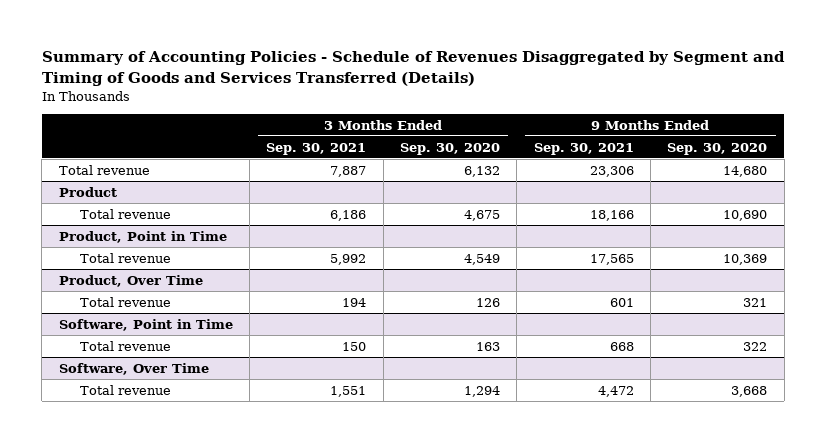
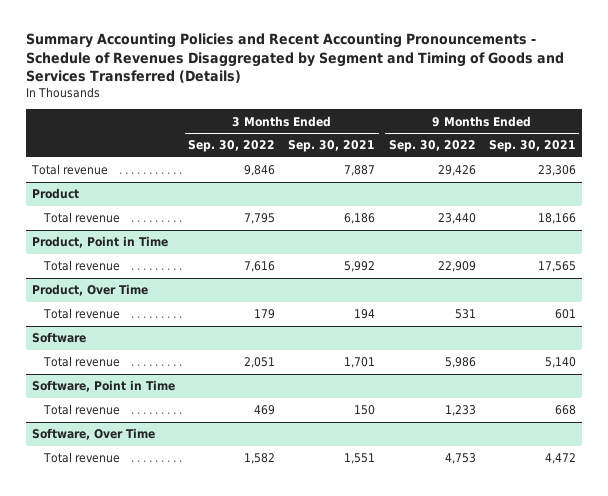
- Summary of Accounting Policies - Schedule of Revenues Disaggregated by Segment and Timing of Goods and Services Transferred (Details)
+ Summary Accounting Policies and Recent Accounting Pronouncements - Schedule of Revenues Disaggregated by Segment and Timing of Goods and Services Transferred (Details)
- | 3 Months Ended Sep. 30, 2021 | 3 Months Ended Sep. 30, 2020 | 9 Months Ended Sep. 30, 2021 | 9 Months Ended Sep. 30, 2020
+ | 3 Months Ended Sep. 30, 2022 | 3 Months Ended Sep. 30, 2021 | 9 Months Ended Sep. 30, 2022 | 9 Months Ended Sep. 30, 2021
+ Software
+ Total revenue | 2,051 | 1,701 | 5,986 | 5,140

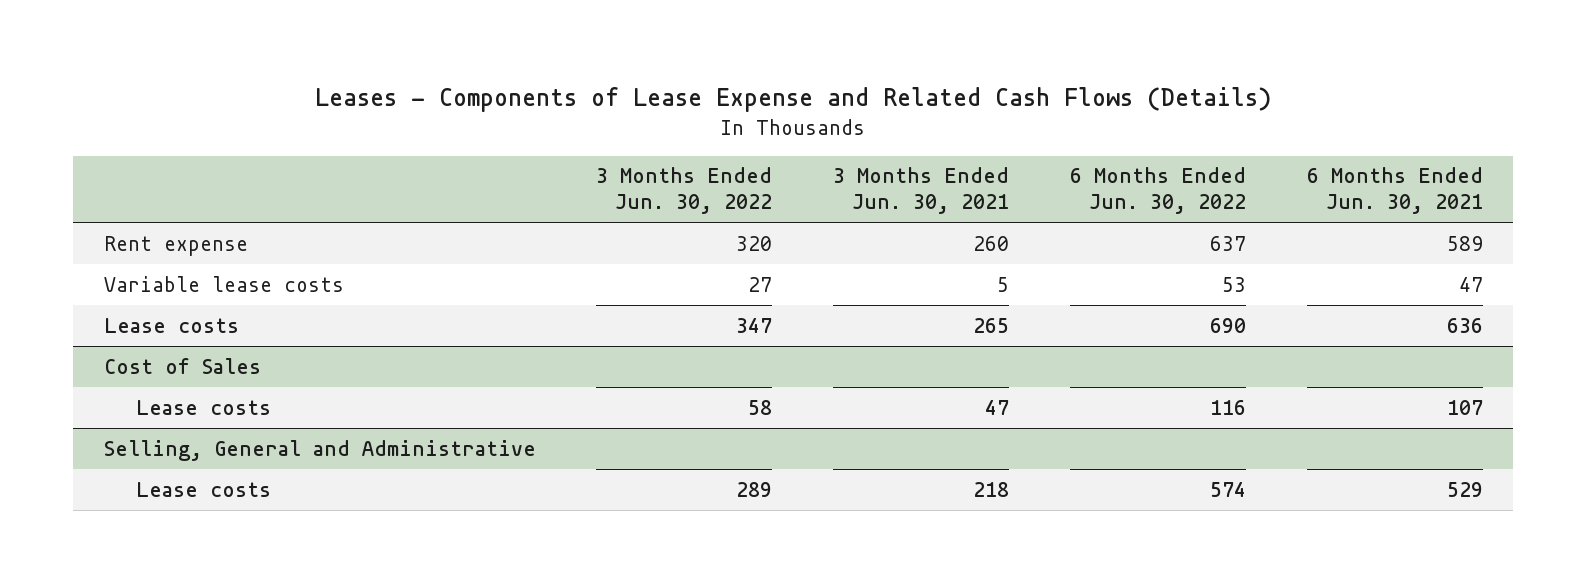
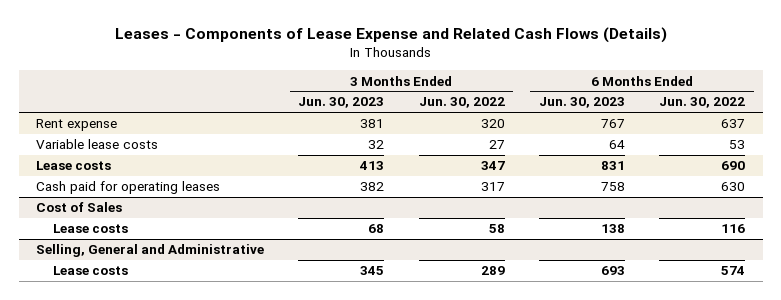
- | 3 Months Ended Jun. 30, 2022 | 3 Months Ended Jun. 30, 2021 | 6 Months Ended Jun. 30, 2022 | 6 Months Ended Jun. 30, 2021
+ | 3 Months Ended Jun. 30, 2023 | 3 Months Ended Jun. 30, 2022 | 6 Months Ended Jun. 30, 2023 | 6 Months Ended Jun. 30, 2022
+ Cash paid for operating leases | 382 | 317 | 758 | 630

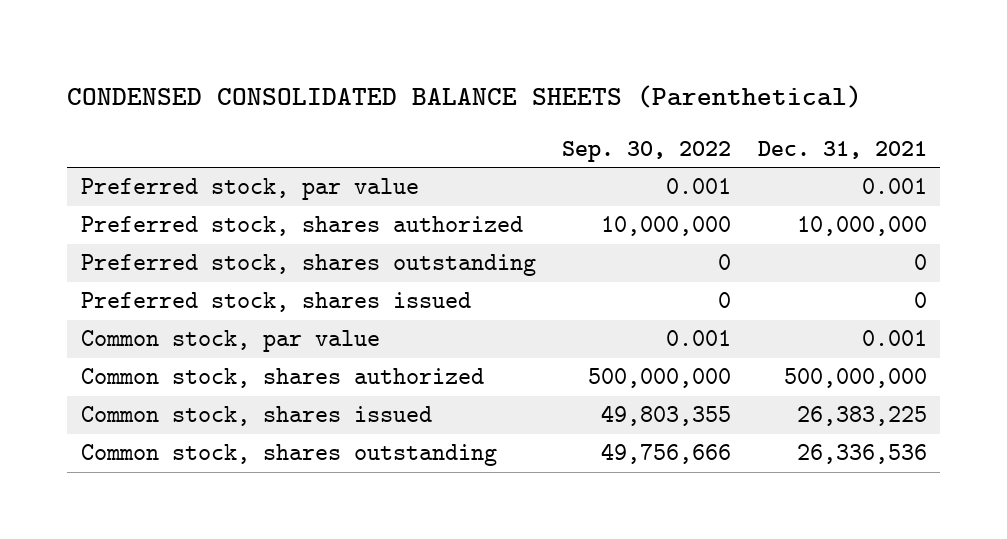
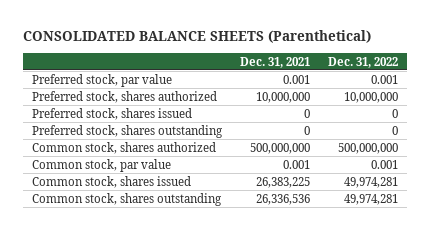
- CONDENSED CONSOLIDATED BALANCE SHEETS (Parenthetical)
+ CONSOLIDATED BALANCE SHEETS (Parenthetical)
- | Sep. 30, 2022 | Dec. 31, 2021
+ | Dec. 31, 2021 | Dec. 31, 2022
moved down: Preferred stock, shares outstanding | 0 | 0
moved down: Common stock, par value | 0.001 | 0.001

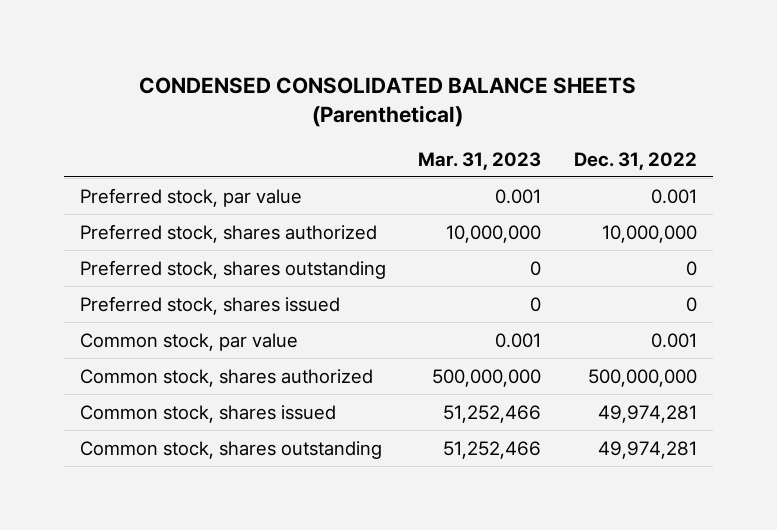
- CONSOLIDATED BALANCE SHEETS (Parenthetical)
+ CONDENSED CONSOLIDATED BALANCE SHEETS (Parenthetical)
- | Dec. 31, 2021 | Dec. 31, 2022
+ | Mar. 31, 2023 | Dec. 31, 2022
moved down: Preferred stock, shares issued | 0 | 0
moved down: Common stock, shares authorized | 500,000,000 | 500,000,000

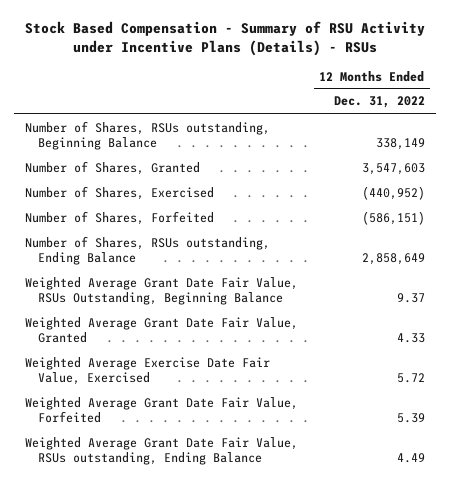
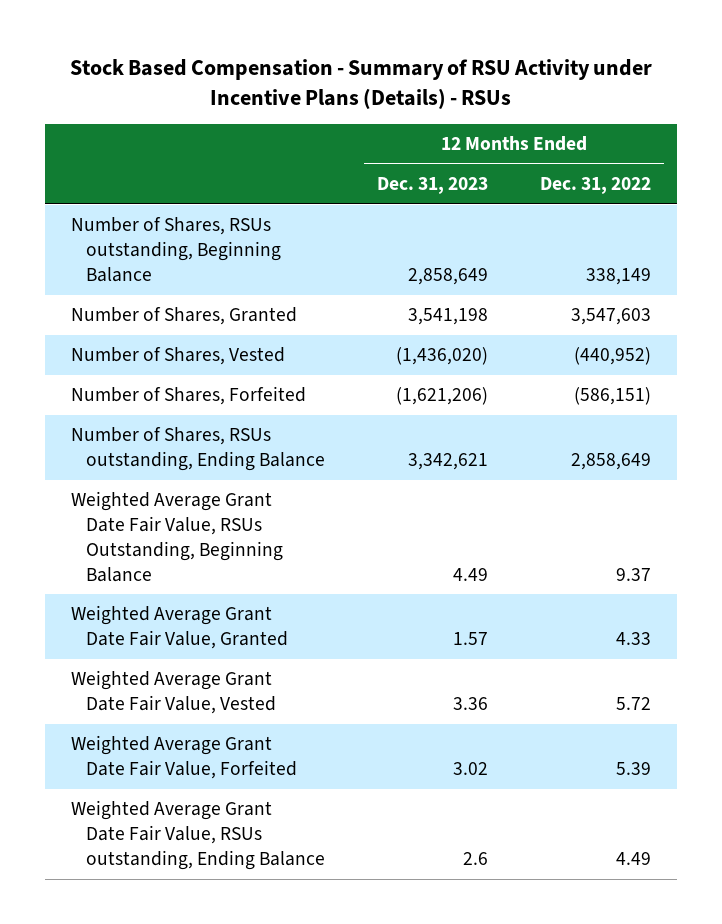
- | 12 Months Ended Dec. 31, 2022
+ | 12 Months Ended Dec. 31, 2023 | 12 Months Ended Dec. 31, 2022
- Number of Shares, Exercised | (440,952)
+ Number of Shares, Vested | (1,436,020) | (440,952)
- Weighted Average Exercise Date Fair Value, Exercised | 5.72
+ Weighted Average Grant Date Fair Value, Vested | 3.36 | 5.72

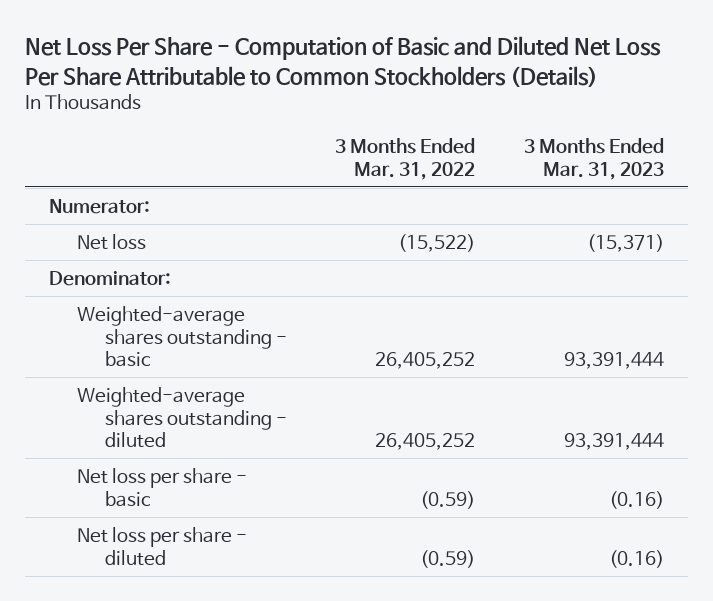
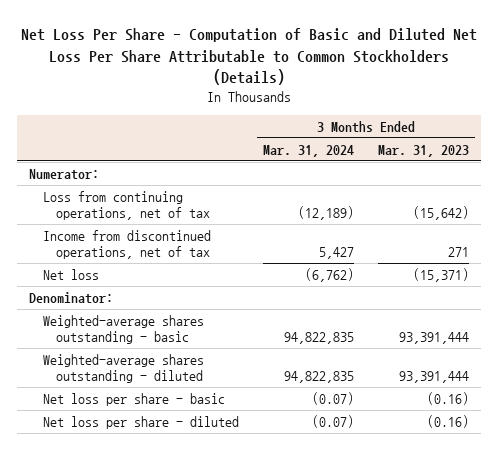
- | 3 Months Ended Mar. 31, 2022 | 3 Months Ended Mar. 31, 2023
+ | 3 Months Ended Mar. 31, 2024 | 3 Months Ended Mar. 31, 2023
+ Loss from continuing operations, net of tax | (12,189) | (15,642)
+ Income from discontinued operations, net of tax | 5,427 | 271

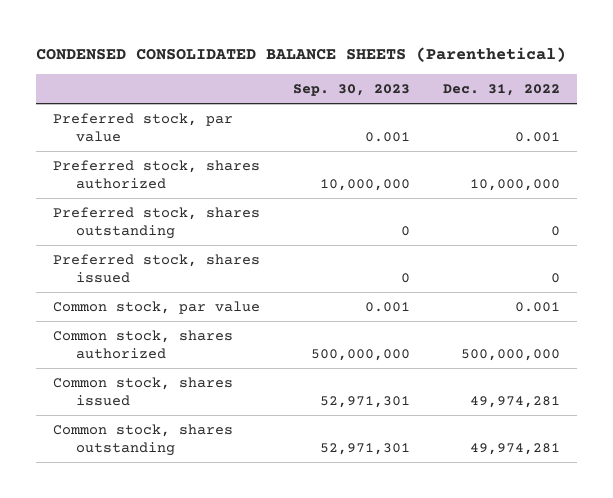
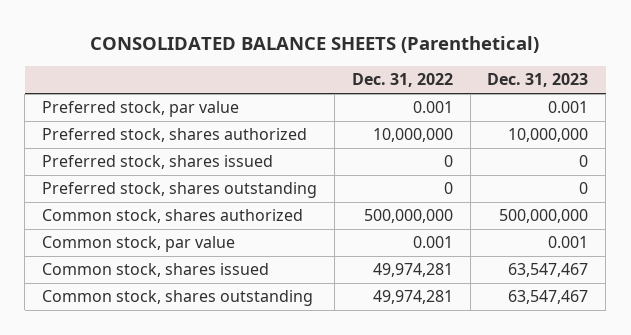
- CONDENSED CONSOLIDATED BALANCE SHEETS (Parenthetical)
+ CONSOLIDATED BALANCE SHEETS (Parenthetical)
- | Sep. 30, 2023 | Dec. 31, 2022
+ | Dec. 31, 2022 | Dec. 31, 2023
moved down: Preferred stock, shares outstanding | 0 | 0
moved down: Common stock, par value | 0.001 | 0.001

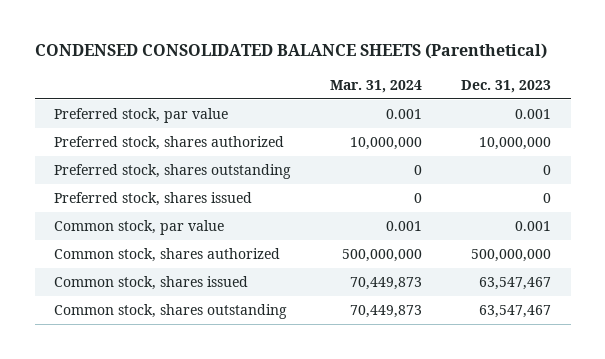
- CONSOLIDATED BALANCE SHEETS (Parenthetical)
+ CONDENSED CONSOLIDATED BALANCE SHEETS (Parenthetical)
- | Dec. 31, 2022 | Dec. 31, 2023
+ | Mar. 31, 2024 | Dec. 31, 2023
moved down: Preferred stock, shares issued | 0 | 0
moved down: Common stock, shares authorized | 500,000,000 | 500,000,000

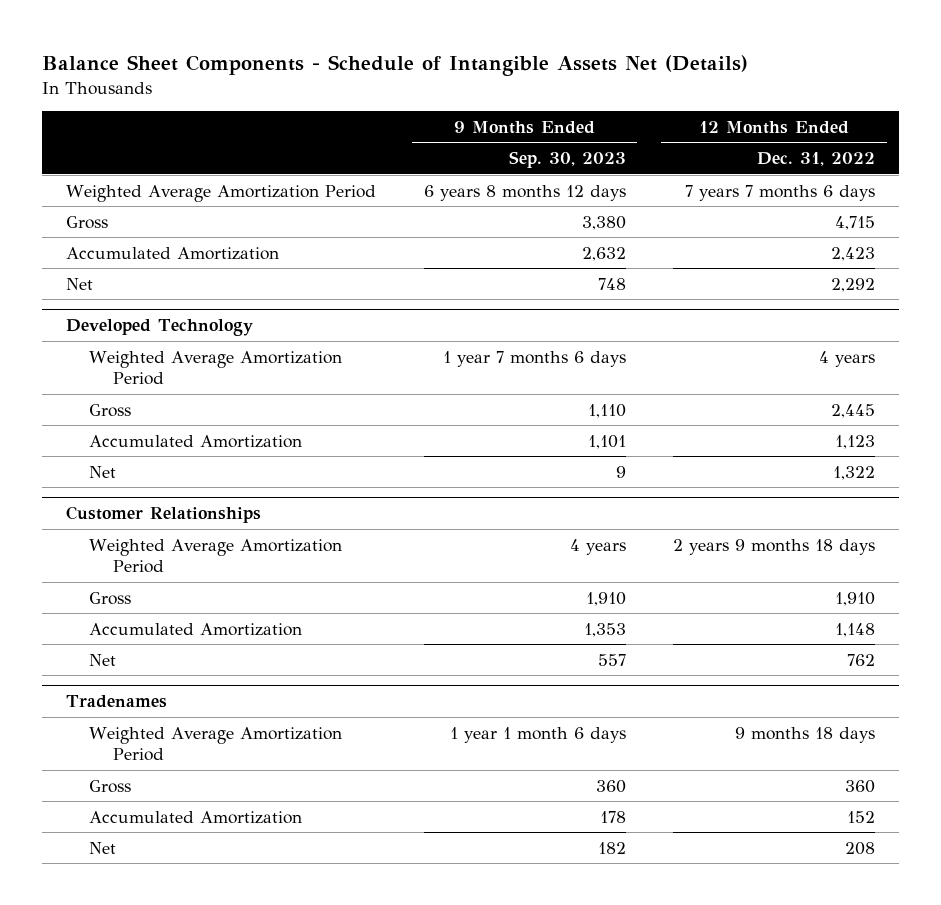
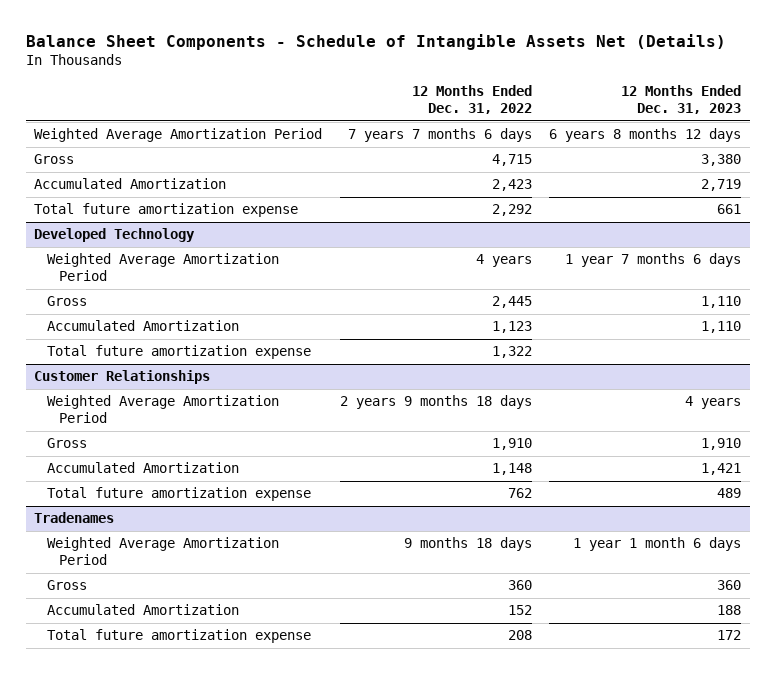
- | 9 Months Ended Sep. 30, 2023 | 12 Months Ended Dec. 31, 2022
+ | 12 Months Ended Dec. 31, 2022 | 12 Months Ended Dec. 31, 2023
- Net | 748 | 2,292
+ Total future amortization expense | 2,292 | 661
@ Developed Technology
- Net | 9 | 1,322
+ Total future amortization expense | 1,322 |
@ Customer Relationships
- Net | 557 | 762
+ Total future amortization expense | 762 | 489
@ Tradenames
- Net | 182 | 208
+ Total future amortization expense | 208 | 172

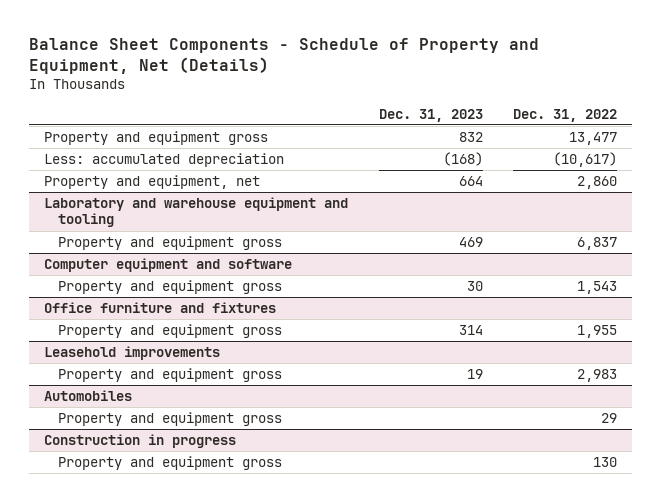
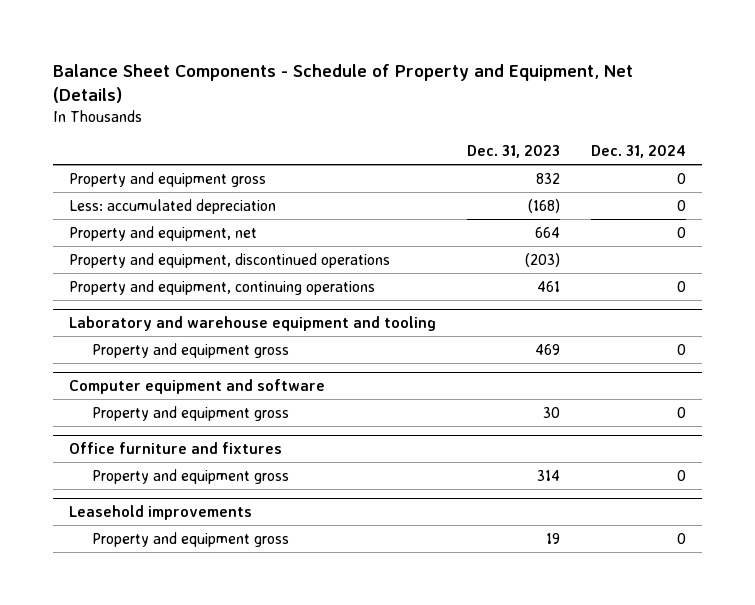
- | Dec. 31, 2023 | Dec. 31, 2022
+ | Dec. 31, 2023 | Dec. 31, 2024
+ Property and equipment, discontinued operations | (203) |
+ Property and equipment, continuing operations | 461 | 0
- Automobiles
- Property and equipment gross | | 29
- Construction in progress
- Property and equipment gross | | 130

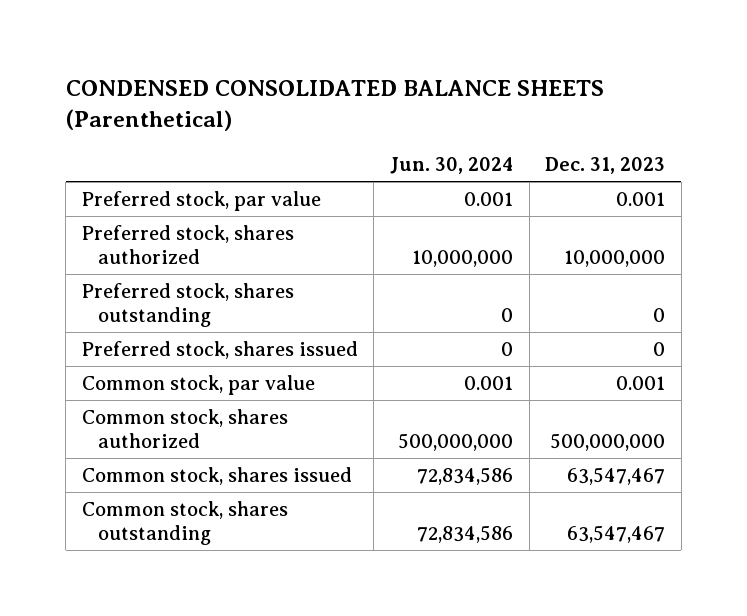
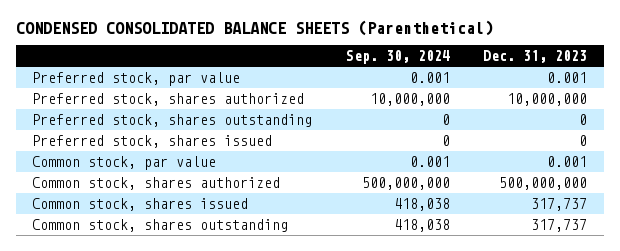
- | Jun. 30, 2024 | Dec. 31, 2023
+ | Sep. 30, 2024 | Dec. 31, 2023
- Common stock, shares issued | 72,834,586 | 63,547,467
- Common stock, shares outstanding | 72,834,586 | 63,547,467
+ Common stock, shares issued | 418,038 | 317,737
+ Common stock, shares outstanding | 418,038 | 317,737

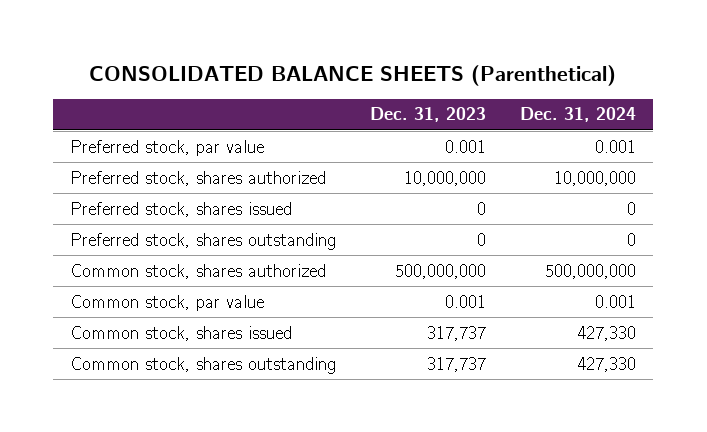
- CONDENSED CONSOLIDATED BALANCE SHEETS (Parenthetical)
+ CONSOLIDATED BALANCE SHEETS (Parenthetical)
- | Sep. 30, 2024 | Dec. 31, 2023
+ | Dec. 31, 2023 | Dec. 31, 2024
moved down: Preferred stock, shares outstanding | 0 | 0
moved down: Common stock, par value | 0.001 | 0.001

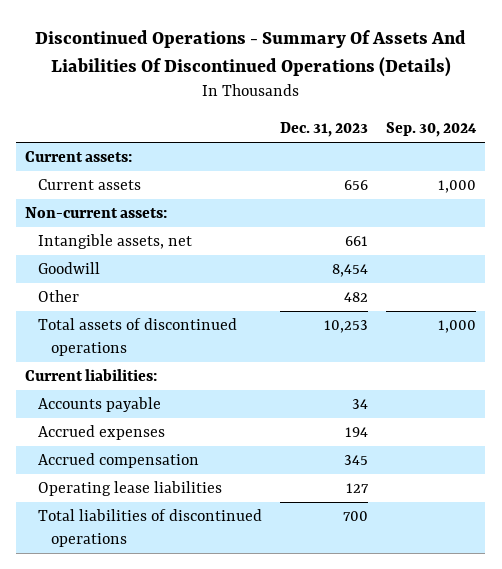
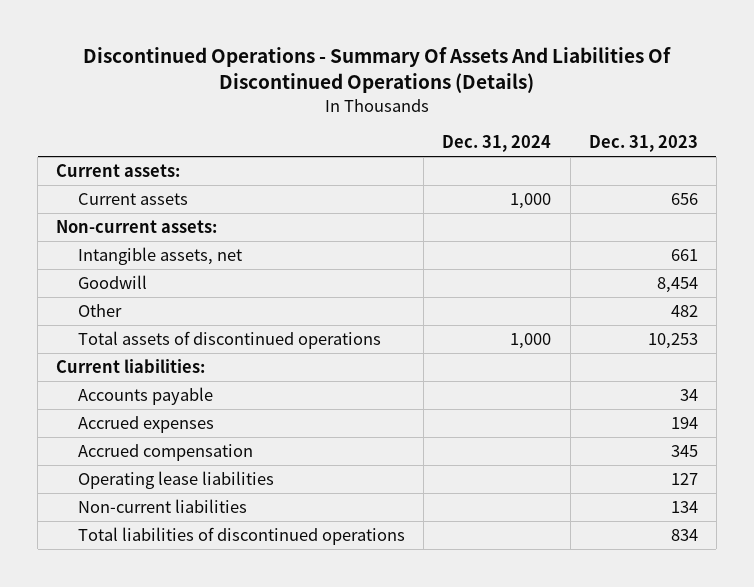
- | Dec. 31, 2023 | Sep. 30, 2024
+ | Dec. 31, 2024 | Dec. 31, 2023
- Total liabilities of discontinued operations | 700 |
+ Non-current liabilities | | 134
+ Total liabilities of discontinued operations | | 834

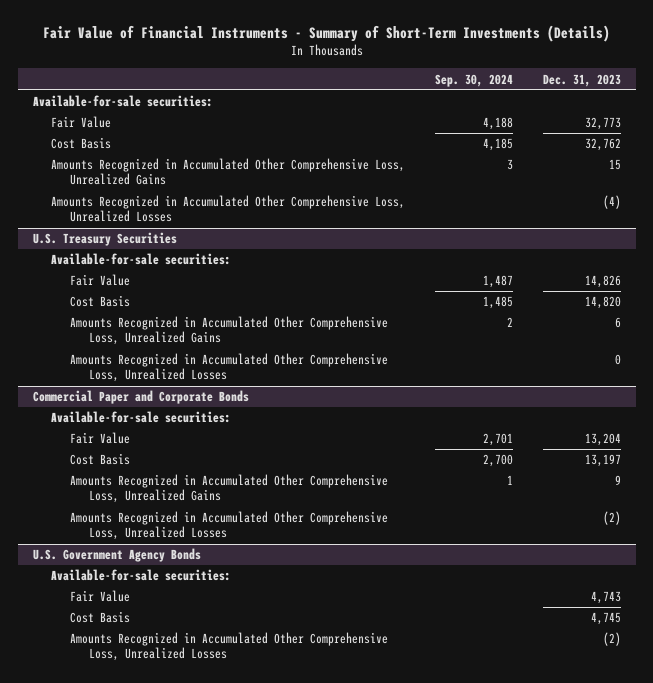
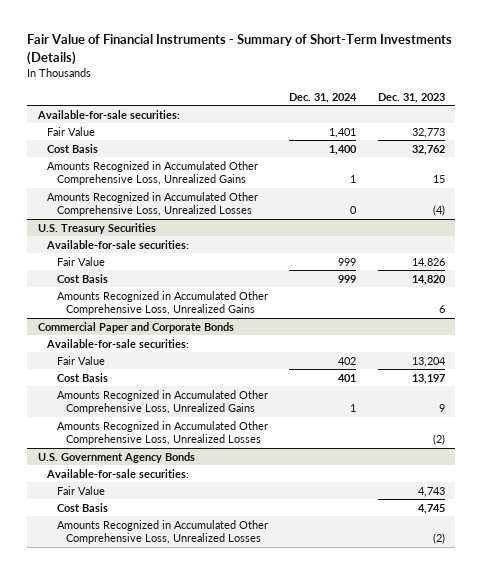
- | Sep. 30, 2024 | Dec. 31, 2023
+ | Dec. 31, 2024 | Dec. 31, 2023
@ U.S. Treasury Securities
- Amounts Recognized in Accumulated Other Comprehensive Loss, Unrealized Losses | | 0

